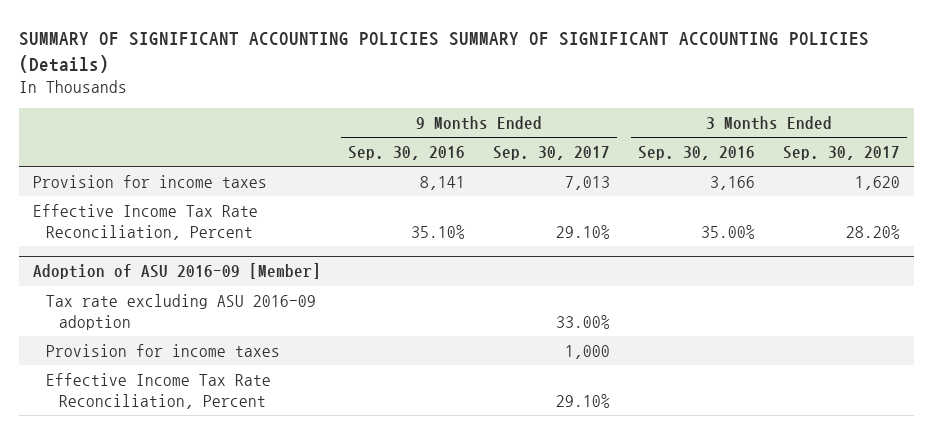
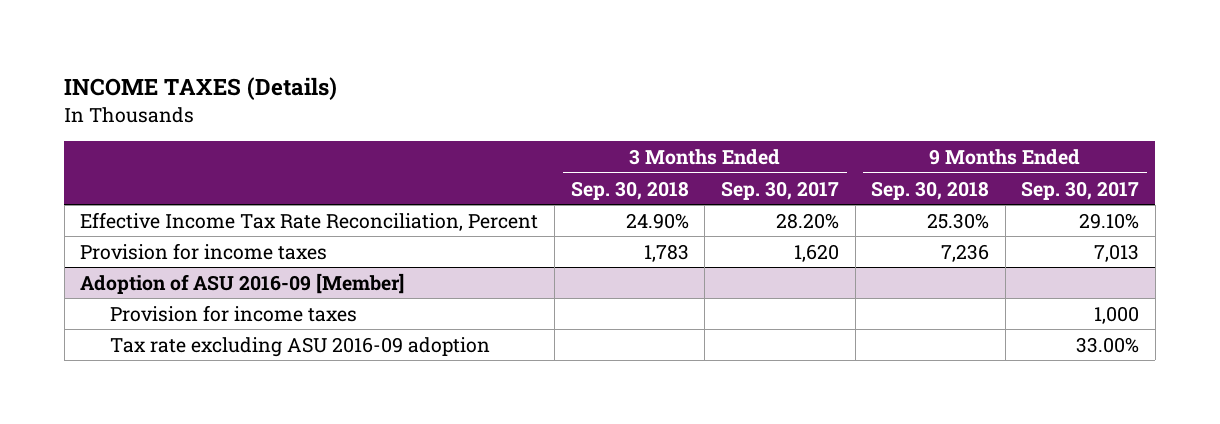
- SUMMARY OF SIGNIFICANT ACCOUNTING POLICIES SUMMARY OF SIGNIFICANT ACCOUNTING POLICIES (Details)
+ INCOME TAXES (Details)
- | 9 Months Ended Sep. 30, 2016 | 9 Months Ended Sep. 30, 2017 | 3 Months Ended Sep. 30, 2016 | 3 Months Ended Sep. 30, 2017
+ | 3 Months Ended Sep. 30, 2018 | 3 Months Ended Sep. 30, 2017 | 9 Months Ended Sep. 30, 2018 | 9 Months Ended Sep. 30, 2017
moved down: Provision for income taxes | 1,783 | 1,620 | 7,236 | 7,013
@ Adoption of ASU 2016-09 [Member]
- Effective Income Tax Rate Reconciliation, Percent | | 29.10% | |
moved down: Tax rate excluding ASU 2016-09 adoption | | | | 33.00%

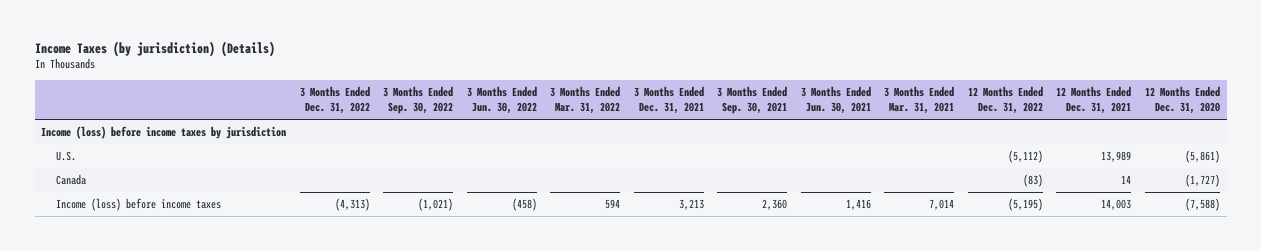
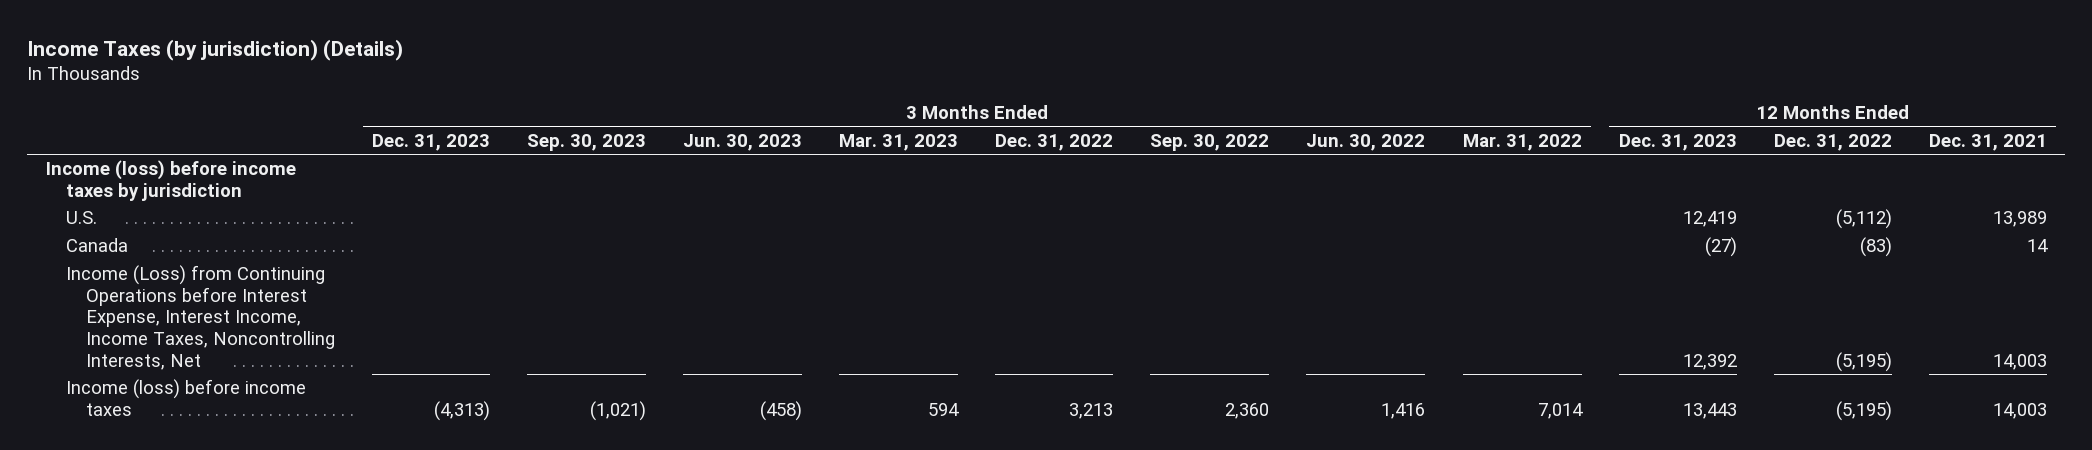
- | 3 Months Ended Dec. 31, 2022 | 3 Months Ended Sep. 30, 2022 | 3 Months Ended Jun. 30, 2022 | 3 Months Ended Mar. 31, 2022 | 3 Months Ended Dec. 31, 2021 | 3 Months Ended Sep. 30, 2021 | 3 Months Ended Jun. 30, 2021 | 3 Months Ended Mar. 31, 2021 | 12 Months Ended Dec. 31, 2022 | 12 Months Ended Dec. 31, 2021 | 12 Months Ended Dec. 31, 2020
+ | 3 Months Ended Dec. 31, 2023 | 3 Months Ended Sep. 30, 2023 | 3 Months Ended Jun. 30, 2023 | 3 Months Ended Mar. 31, 2023 | 3 Months Ended Dec. 31, 2022 | 3 Months Ended Sep. 30, 2022 | 3 Months Ended Jun. 30, 2022 | 3 Months Ended Mar. 31, 2022 | 12 Months Ended Dec. 31, 2023 | 12 Months Ended Dec. 31, 2022 | 12 Months Ended Dec. 31, 2021
- Income (loss) before income taxes | (4,313) | (1,021) | (458) | 594 | 3,213 | 2,360 | 1,416 | 7,014 | (5,195) | 14,003 | (7,588)
+ Income (Loss) from Continuing Operations before Interest Expense, Interest Income, Income Taxes, Noncontrolling Interests, Net | | | | | | | | | 12,392 | (5,195) | 14,003
+ Income (loss) before income taxes | (4,313) | (1,021) | (458) | 594 | 3,213 | 2,360 | 1,416 | 7,014 | 13,443 | (5,195) | 14,003

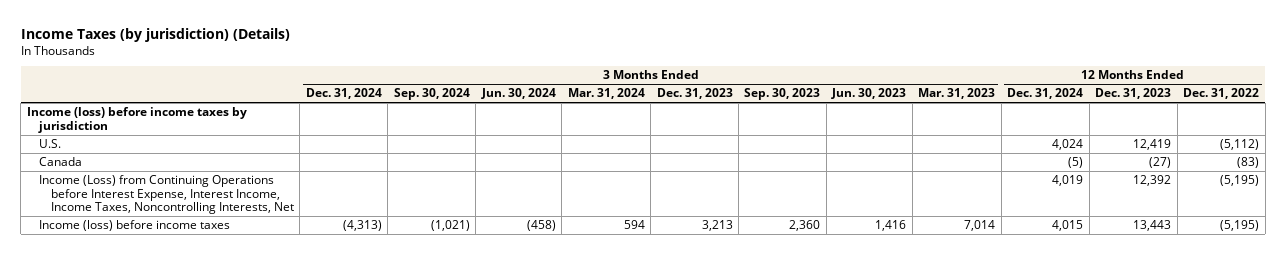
- | 3 Months Ended Dec. 31, 2023 | 3 Months Ended Sep. 30, 2023 | 3 Months Ended Jun. 30, 2023 | 3 Months Ended Mar. 31, 2023 | 3 Months Ended Dec. 31, 2022 | 3 Months Ended Sep. 30, 2022 | 3 Months Ended Jun. 30, 2022 | 3 Months Ended Mar. 31, 2022 | 12 Months Ended Dec. 31, 2023 | 12 Months Ended Dec. 31, 2022 | 12 Months Ended Dec. 31, 2021
+ | 3 Months Ended Dec. 31, 2024 | 3 Months Ended Sep. 30, 2024 | 3 Months Ended Jun. 30, 2024 | 3 Months Ended Mar. 31, 2024 | 3 Months Ended Dec. 31, 2023 | 3 Months Ended Sep. 30, 2023 | 3 Months Ended Jun. 30, 2023 | 3 Months Ended Mar. 31, 2023 | 12 Months Ended Dec. 31, 2024 | 12 Months Ended Dec. 31, 2023 | 12 Months Ended Dec. 31, 2022
- Income (loss) before income taxes | (4,313) | (1,021) | (458) | 594 | 3,213 | 2,360 | 1,416 | 7,014 | 13,443 | (5,195) | 14,003
+ Income (loss) before income taxes | (4,313) | (1,021) | (458) | 594 | 3,213 | 2,360 | 1,416 | 7,014 | 4,015 | 13,443 | (5,195)

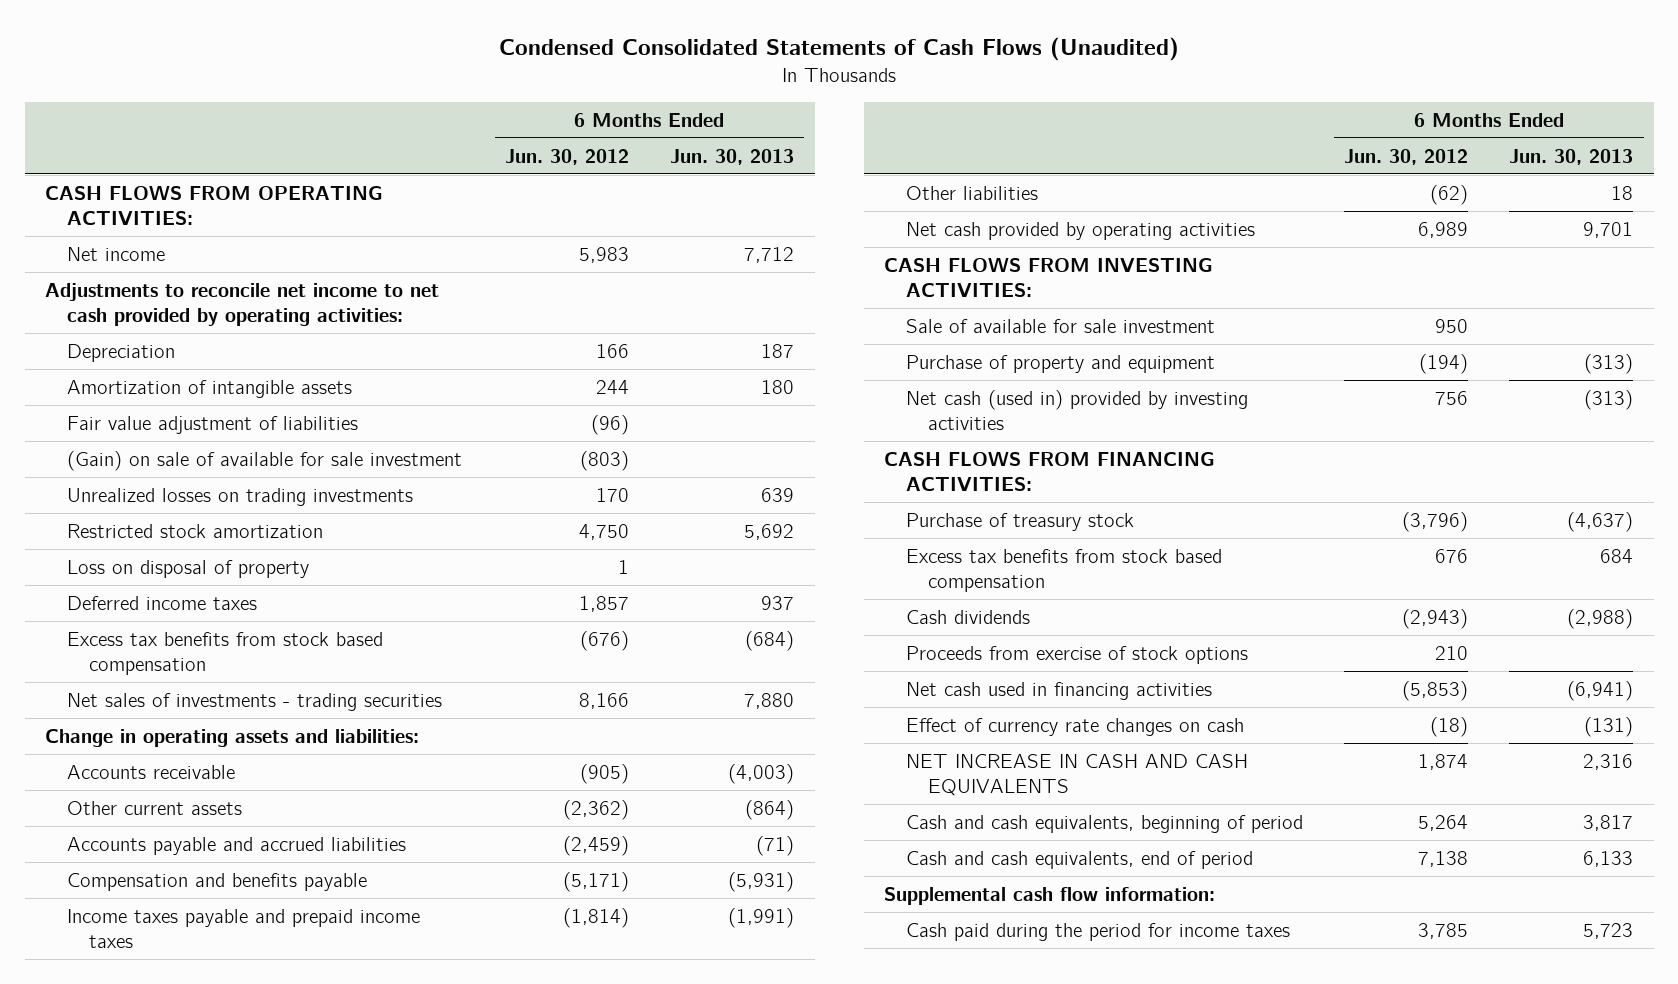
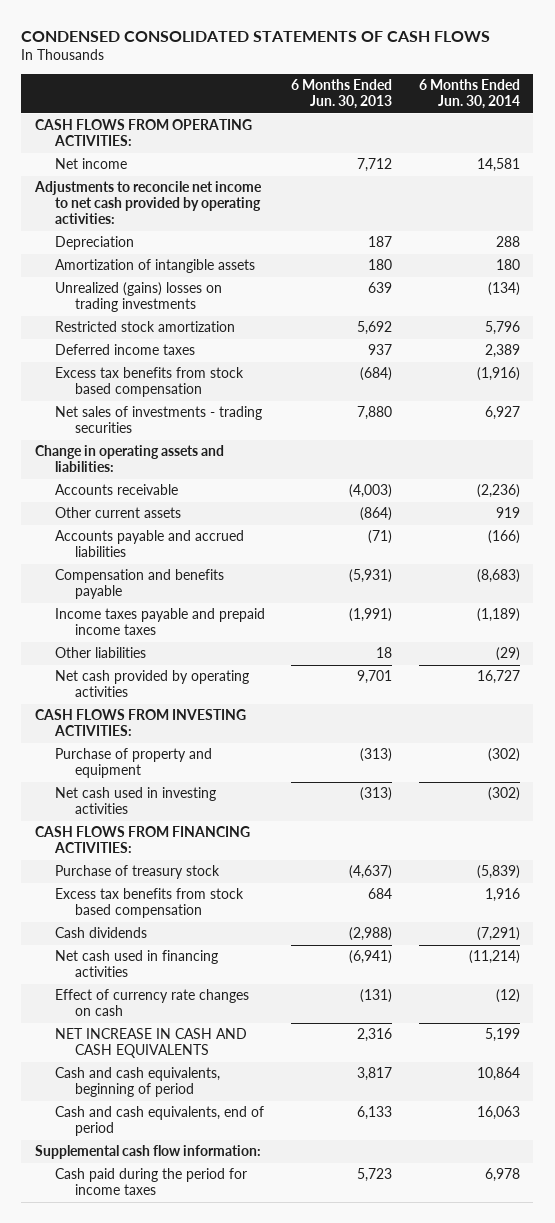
- Condensed Consolidated Statements of Cash Flows (Unaudited)
+ CONDENSED CONSOLIDATED STATEMENTS OF CASH FLOWS
- | 6 Months Ended Jun. 30, 2012 | 6 Months Ended Jun. 30, 2013
+ | 6 Months Ended Jun. 30, 2013 | 6 Months Ended Jun. 30, 2014
- Fair value adjustment of liabilities | (96) |
- (Gain) on sale of available for sale investment | (803) |
- Unrealized losses on trading investments | 170 | 639
+ Unrealized (gains) losses on trading investments | 639 | (134)
- Loss on disposal of property | 1 |
- Sale of available for sale investment | 950 |
- Net cash (used in) provided by investing activities | 756 | (313)
+ Net cash used in investing activities | (313) | (302)
- Proceeds from exercise of stock options | 210 |

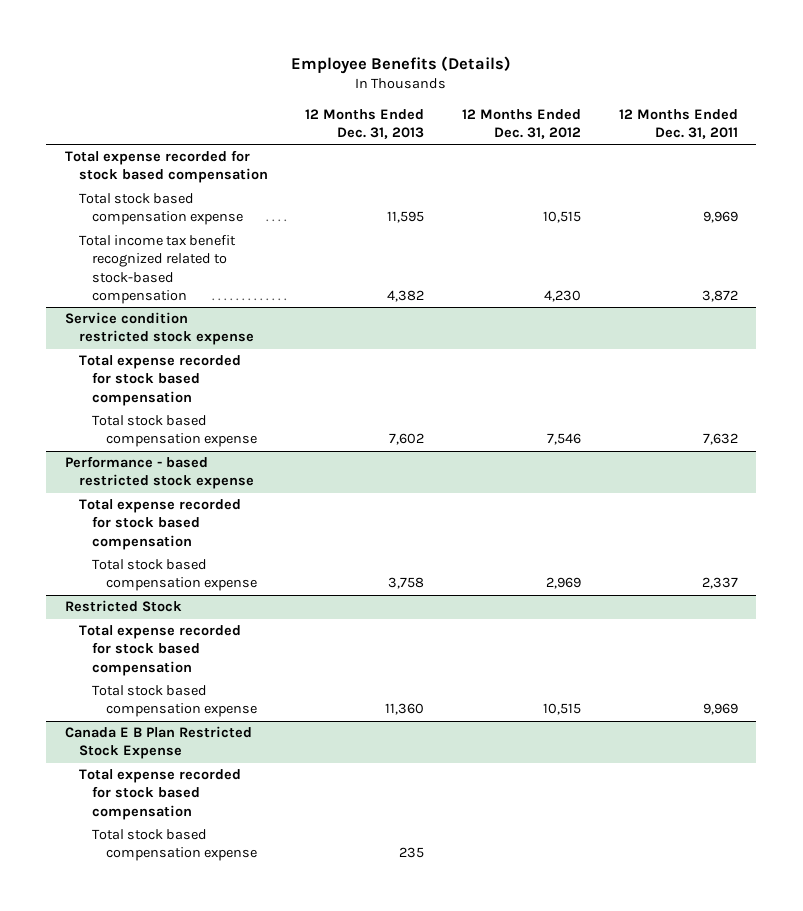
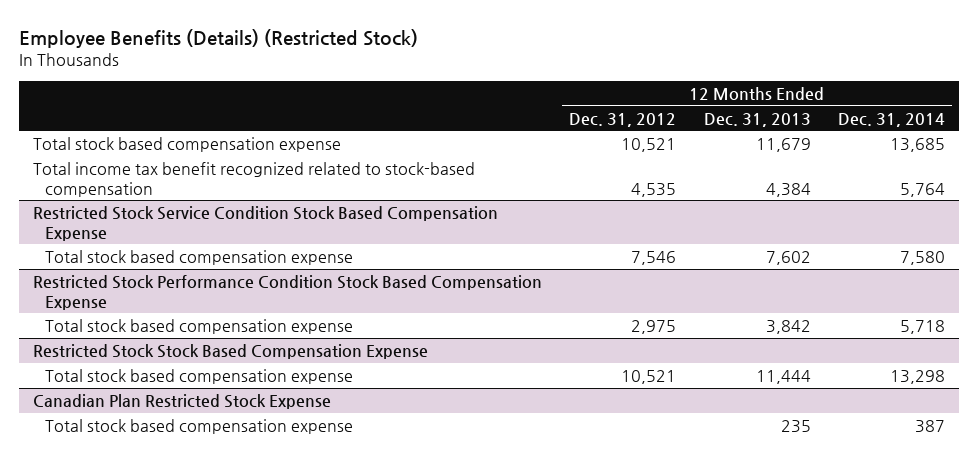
- Employee Benefits (Details)
+ Employee Benefits (Details) (Restricted Stock)
- | 12 Months Ended Dec. 31, 2013 | 12 Months Ended Dec. 31, 2012 | 12 Months Ended Dec. 31, 2011
+ | 12 Months Ended Dec. 31, 2012 | 12 Months Ended Dec. 31, 2013 | 12 Months Ended Dec. 31, 2014
- Total expense recorded for stock based compensation
- Total stock based compensation expense | 11,595 | 10,515 | 9,969
- Total income tax benefit recognized related to stock-based compensation | 4,382 | 4,230 | 3,872
- Service condition restricted stock expense
- Total expense recorded for stock based compensation
+ Total stock based compensation expense | 10,521 | 11,679 | 13,685
+ Total income tax benefit recognized related to stock-based compensation | 4,535 | 4,384 | 5,764
+ Restricted Stock Service Condition Stock Based Compensation Expense
- Performance - based restricted stock expense
- Total expense recorded for stock based compensation
- Total stock based compensation expense | 3,758 | 2,969 | 2,337
- Restricted Stock
- Total expense recorded for stock based compensation
- Total stock based compensation expense | 11,360 | 10,515 | 9,969
- Canada E B Plan Restricted Stock Expense
- Total expense recorded for stock based compensation
+ Restricted Stock Performance Condition Stock Based Compensation Expense
+ Total stock based compensation expense | 2,975 | 3,842 | 5,718
+ Restricted Stock Stock Based Compensation Expense
+ Total stock based compensation expense | 10,521 | 11,444 | 13,298
+ Canadian Plan Restricted Stock Expense

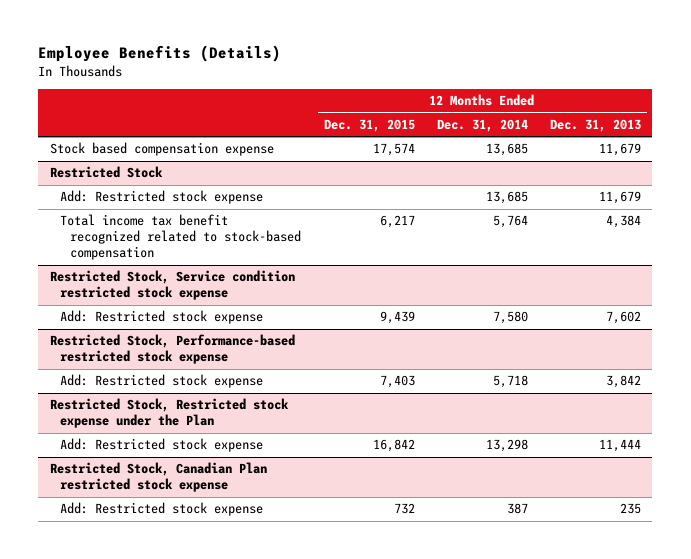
- Employee Benefits (Details) (Restricted Stock)
+ Employee Benefits (Details)
- | 12 Months Ended Dec. 31, 2012 | 12 Months Ended Dec. 31, 2013 | 12 Months Ended Dec. 31, 2014
+ | 12 Months Ended Dec. 31, 2015 | 12 Months Ended Dec. 31, 2014 | 12 Months Ended Dec. 31, 2013
- Total stock based compensation expense | 10,521 | 11,679 | 13,685
+ Stock based compensation expense | 17,574 | 13,685 | 11,679
+ Restricted Stock
+ Add: Restricted stock expense | | 13,685 | 11,679
- Restricted Stock Service Condition Stock Based Compensation Expense
- Total stock based compensation expense | 7,546 | 7,602 | 7,580
- Restricted Stock Performance Condition Stock Based Compensation Expense
- Total stock based compensation expense | 2,975 | 3,842 | 5,718
- Restricted Stock Stock Based Compensation Expense
- Total stock based compensation expense | 10,521 | 11,444 | 13,298
- Canadian Plan Restricted Stock Expense
- Total stock based compensation expense | | 235 | 387
+ Restricted Stock, Service condition restricted stock expense
+ Add: Restricted stock expense | 9,439 | 7,580 | 7,602
+ Restricted Stock, Performance-based restricted stock expense
+ Add: Restricted stock expense | 7,403 | 5,718 | 3,842
+ Restricted Stock, Restricted stock expense under the Plan
+ Add: Restricted stock expense | 16,842 | 13,298 | 11,444
+ Restricted Stock, Canadian Plan restricted stock expense
+ Add: Restricted stock expense | 732 | 387 | 235

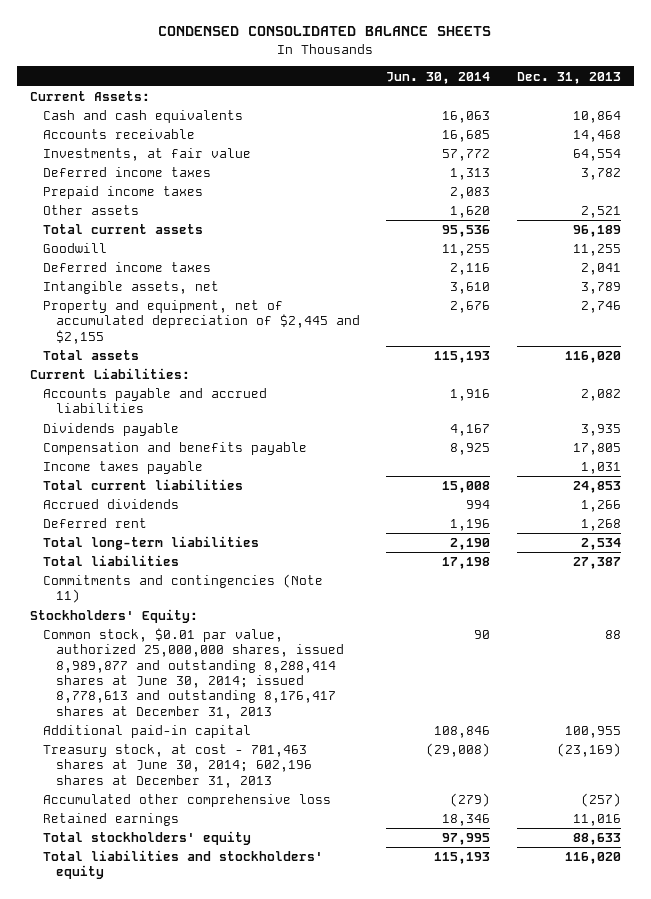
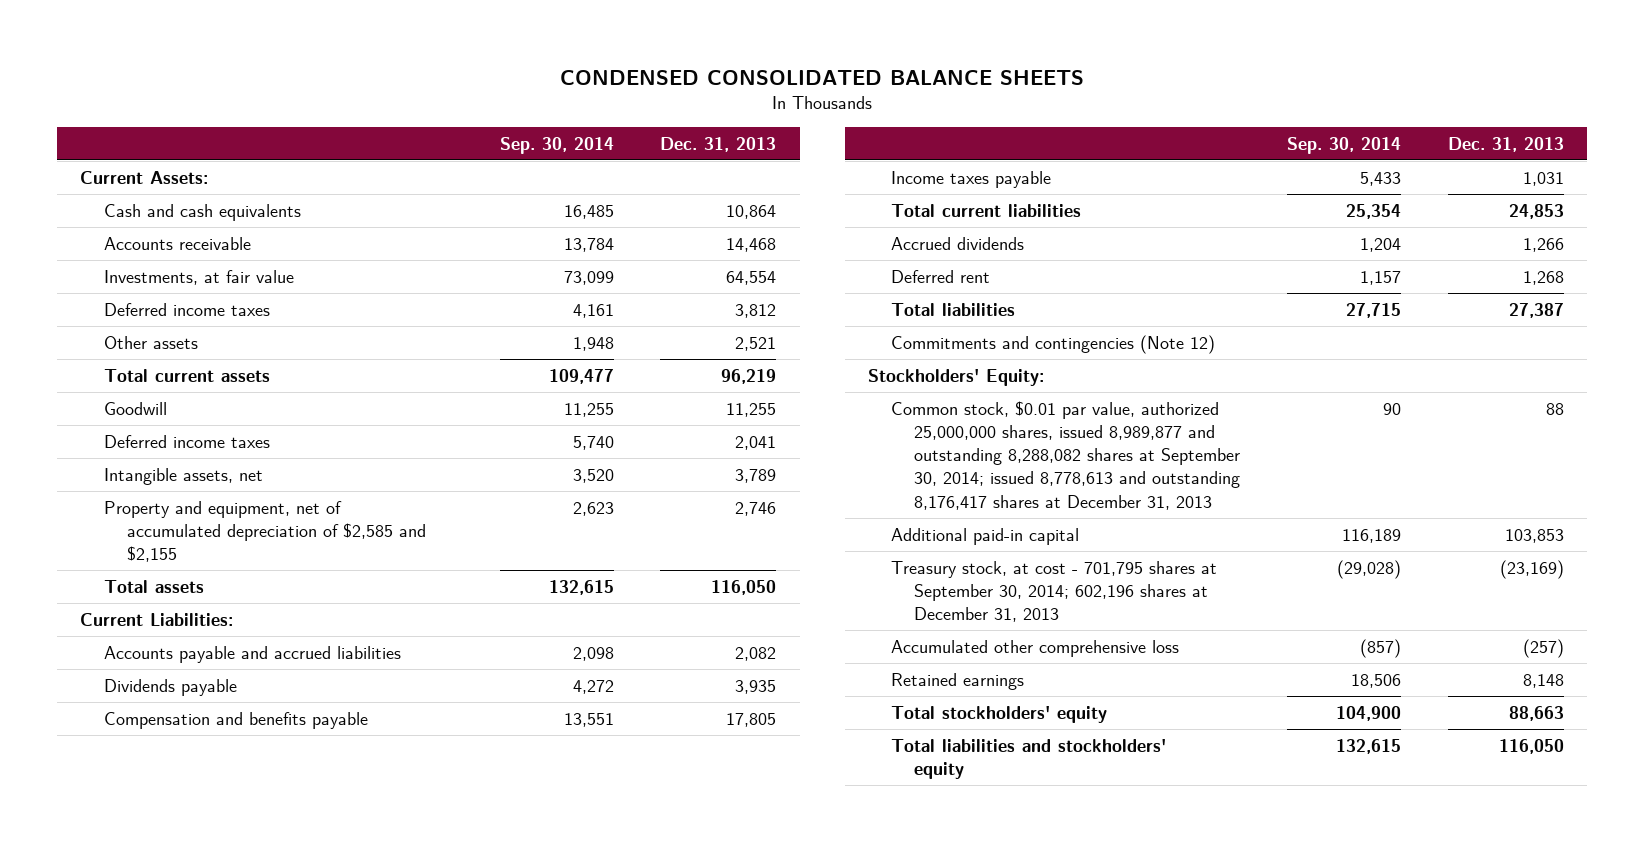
- | Jun. 30, 2014 | Dec. 31, 2013
+ | Sep. 30, 2014 | Dec. 31, 2013
- Deferred income taxes | 1,313 | 3,782
- Prepaid income taxes | 2,083 |
+ Deferred income taxes | 4,161 | 3,812
- Total current assets | 95,536 | 96,189
+ Total current assets | 109,477 | 96,219
- Property and equipment, net of accumulated depreciation of $2,445 and $2,155 | 2,676 | 2,746
- Total assets | 115,193 | 116,020
+ Property and equipment, net of accumulated depreciation of $2,585 and $2,155 | 2,623 | 2,746
+ Total assets | 132,615 | 116,050
- Total long-term liabilities | 2,190 | 2,534
- Commitments and contingencies (Note 11)
+ Commitments and contingencies (Note 12)
- Common stock, $0.01 par value, authorized 25,000,000 shares, issued 8,989,877 and outstanding 8,288,414 shares at June 30, 2014; issued 8,778,613 and outstanding 8,176,417 shares at December 31, 2013 | 90 | 88
- Additional paid-in capital | 108,846 | 100,955
- Treasury stock, at cost - 701,463 shares at June 30, 2014; 602,196 shares at December 31, 2013 | (29,008) | (23,169)
+ Common stock, $0.01 par value, authorized 25,000,000 shares, issued 8,989,877 and outstanding 8,288,082 shares at September 30, 2014; issued 8,778,613 and outstanding 8,176,417 shares at December 31, 2013 | 90 | 88
+ Additional paid-in capital | 116,189 | 103,853
+ Treasury stock, at cost - 701,795 shares at September 30, 2014; 602,196 shares at December 31, 2013 | (29,028) | (23,169)
- Retained earnings | 18,346 | 11,016
- Total stockholders' equity | 97,995 | 88,633
- Total liabilities and stockholders' equity | 115,193 | 116,020
+ Retained earnings | 18,506 | 8,148
+ Total stockholders' equity | 104,900 | 88,663
+ Total liabilities and stockholders' equity | 132,615 | 116,050

